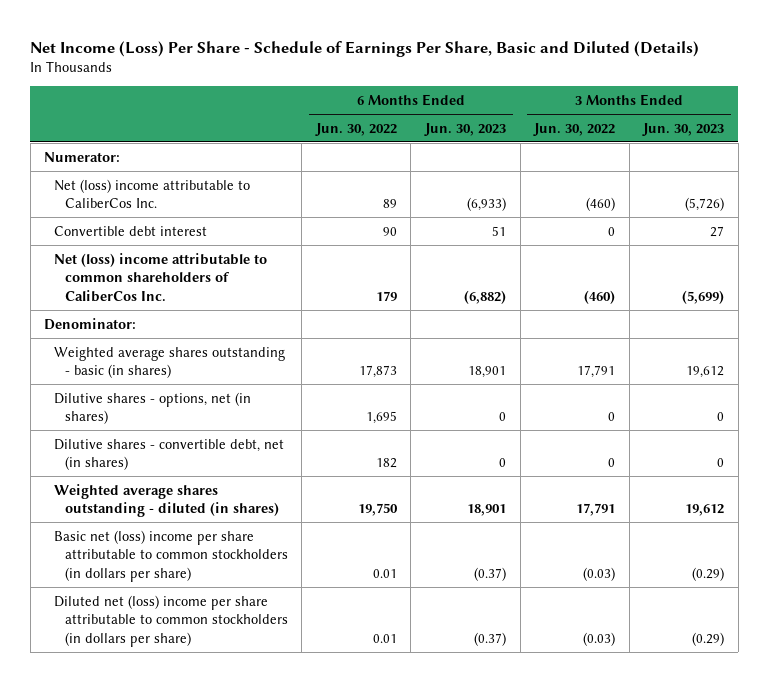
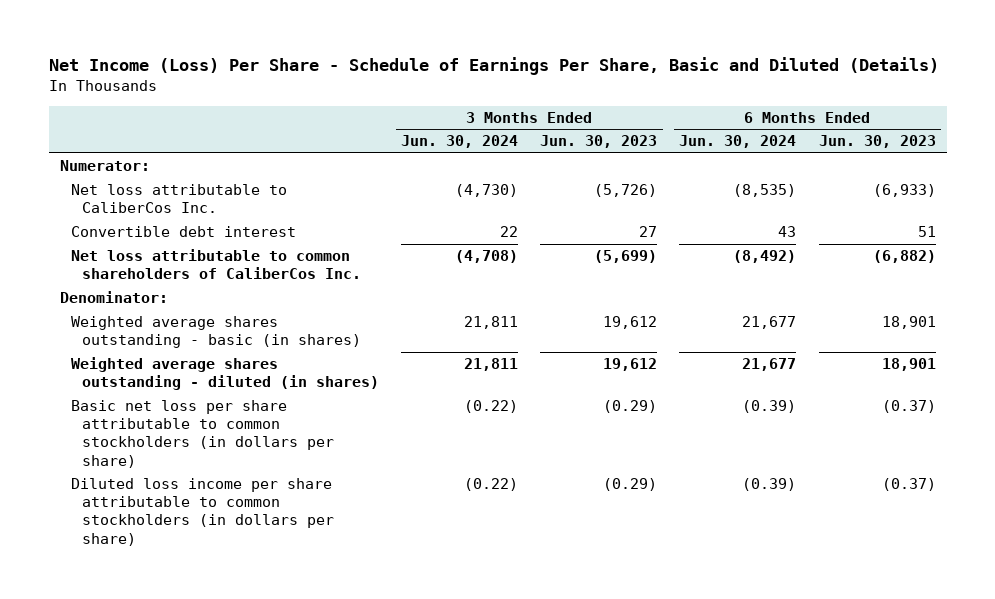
- | 6 Months Ended Jun. 30, 2022 | 6 Months Ended Jun. 30, 2023 | 3 Months Ended Jun. 30, 2022 | 3 Months Ended Jun. 30, 2023
+ | 3 Months Ended Jun. 30, 2024 | 3 Months Ended Jun. 30, 2023 | 6 Months Ended Jun. 30, 2024 | 6 Months Ended Jun. 30, 2023
- Net (loss) income attributable to CaliberCos Inc. | 89 | (6,933) | (460) | (5,726)
+ Net loss attributable to CaliberCos Inc. | (4,730) | (5,726) | (8,535) | (6,933)
- Net (loss) income attributable to common shareholders of CaliberCos Inc. | 179 | (6,882) | (460) | (5,699)
+ Net loss attributable to common shareholders of CaliberCos Inc. | (4,708) | (5,699) | (8,492) | (6,882)
- Dilutive shares - options, net (in shares) | 1,695 | 0 | 0 | 0
- Dilutive shares - convertible debt, net (in shares) | 182 | 0 | 0 | 0
- Basic net (loss) income per share attributable to common stockholders (in dollars per share) | 0.01 | (0.37) | (0.03) | (0.29)
- Diluted net (loss) income per share attributable to common stockholders (in dollars per share) | 0.01 | (0.37) | (0.03) | (0.29)
+ Basic net loss per share attributable to common stockholders (in dollars per share) | (0.22) | (0.29) | (0.39) | (0.37)
+ Diluted loss income per share attributable to common stockholders (in dollars per share) | (0.22) | (0.29) | (0.39) | (0.37)

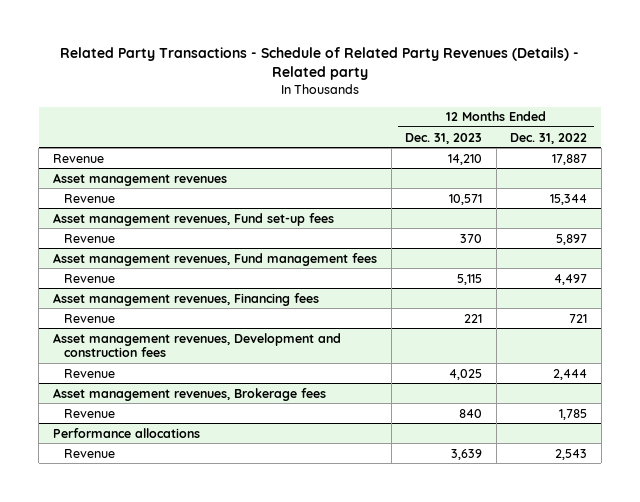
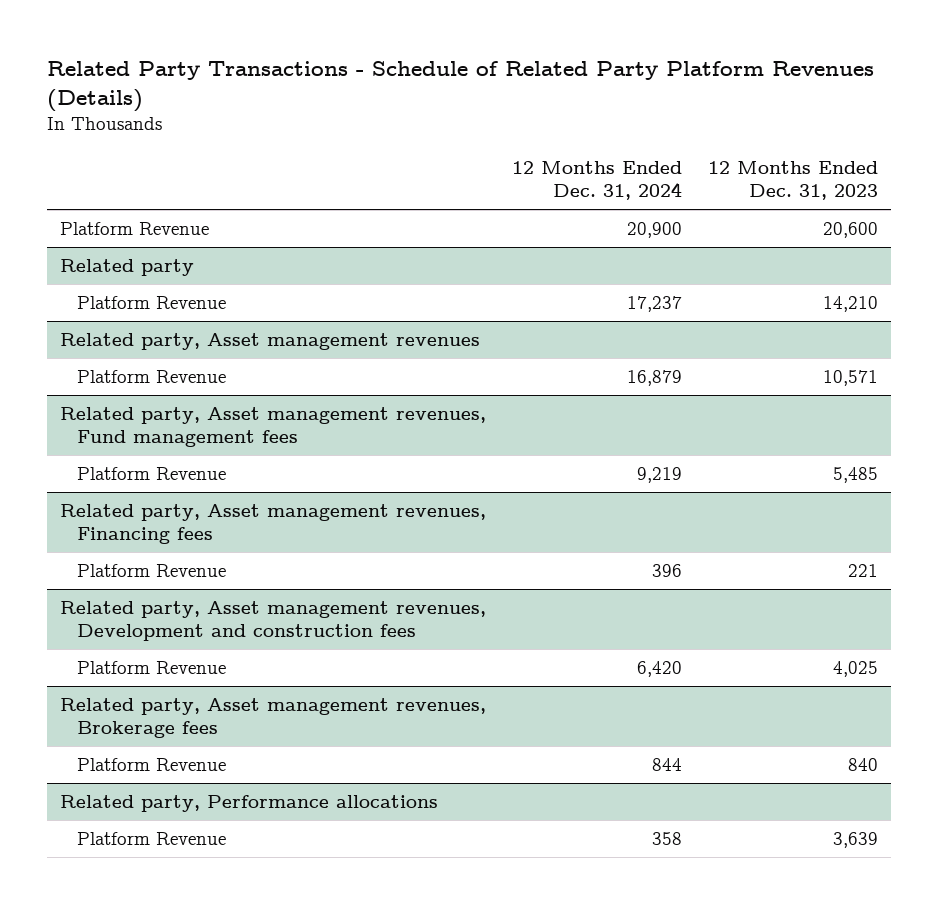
- Related Party Transactions - Schedule of Related Party Revenues (Details) - Related party
+ Related Party Transactions - Schedule of Related Party Platform Revenues (Details)
- | 12 Months Ended Dec. 31, 2023 | 12 Months Ended Dec. 31, 2022
+ | 12 Months Ended Dec. 31, 2024 | 12 Months Ended Dec. 31, 2023
- Revenue | 14,210 | 17,887
- Asset management revenues
- Revenue | 10,571 | 15,344
- Asset management revenues, Fund set-up fees
- Revenue | 370 | 5,897
- Asset management revenues, Fund management fees
- Revenue | 5,115 | 4,497
- Asset management revenues, Financing fees
- Revenue | 221 | 721
- Asset management revenues, Development and construction fees
- Revenue | 4,025 | 2,444
- Asset management revenues, Brokerage fees
- Revenue | 840 | 1,785
- Performance allocations
- Revenue | 3,639 | 2,543
+ Platform Revenue | 20,900 | 20,600
+ Related party
+ Platform Revenue | 17,237 | 14,210
+ Related party, Asset management revenues
+ Platform Revenue | 16,879 | 10,571
+ Related party, Asset management revenues, Fund management fees
+ Platform Revenue | 9,219 | 5,485
+ Related party, Asset management revenues, Financing fees
+ Platform Revenue | 396 | 221
+ Related party, Asset management revenues, Development and construction fees
+ Platform Revenue | 6,420 | 4,025
+ Related party, Asset management revenues, Brokerage fees
+ Platform Revenue | 844 | 840
+ Related party, Performance allocations
+ Platform Revenue | 358 | 3,639

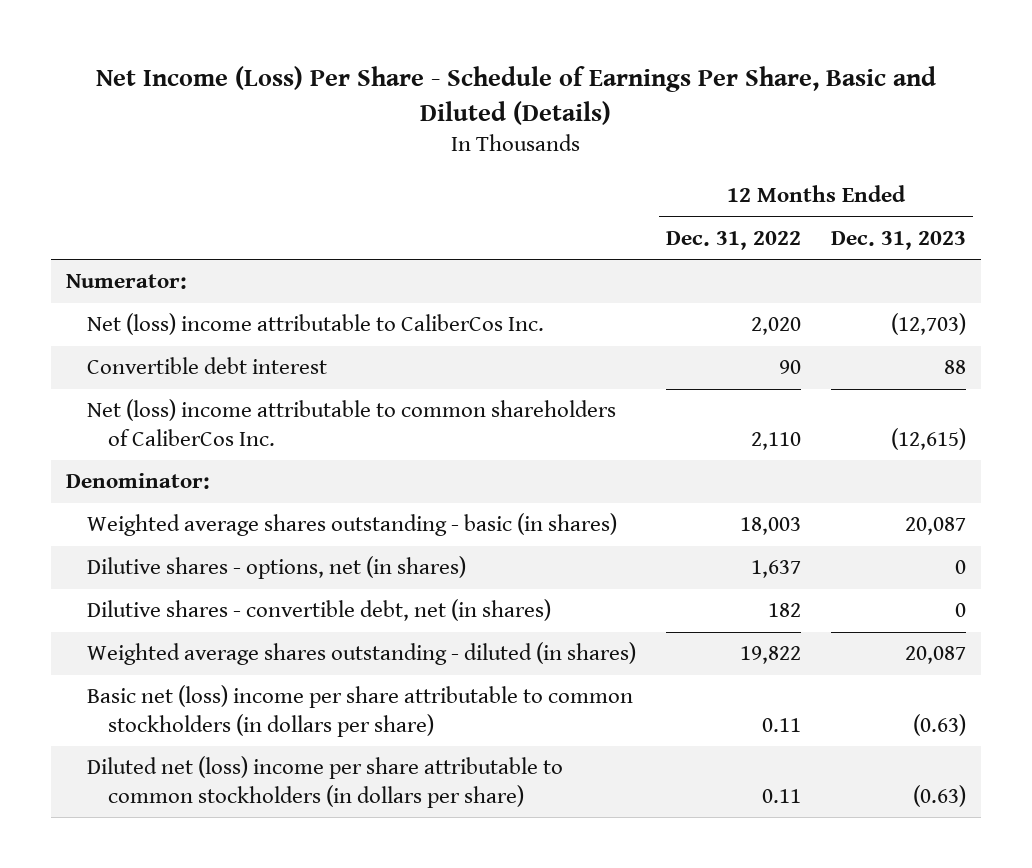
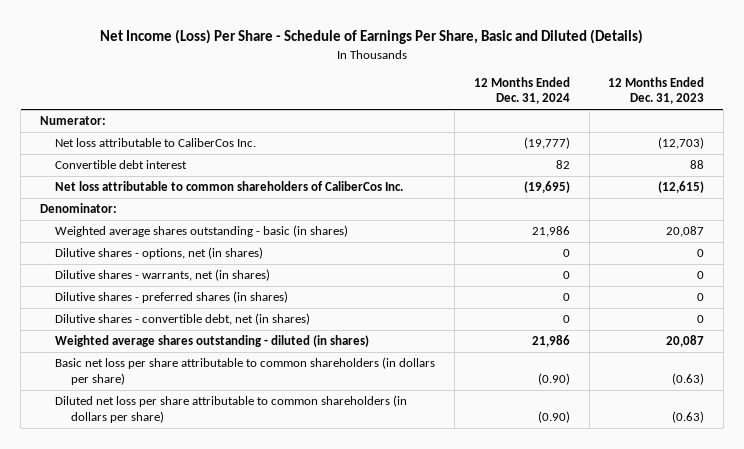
- | 12 Months Ended Dec. 31, 2022 | 12 Months Ended Dec. 31, 2023
+ | 12 Months Ended Dec. 31, 2024 | 12 Months Ended Dec. 31, 2023
- Net (loss) income attributable to CaliberCos Inc. | 2,020 | (12,703)
+ Net loss attributable to CaliberCos Inc. | (19,777) | (12,703)
- Net (loss) income attributable to common shareholders of CaliberCos Inc. | 2,110 | (12,615)
+ Net loss attributable to common shareholders of CaliberCos Inc. | (19,695) | (12,615)
+ Dilutive shares - warrants, net (in shares) | 0 | 0
+ Dilutive shares - preferred shares (in shares) | 0 | 0
- Basic net (loss) income per share attributable to common stockholders (in dollars per share) | 0.11 | (0.63)
- Diluted net (loss) income per share attributable to common stockholders (in dollars per share) | 0.11 | (0.63)
+ Basic net loss per share attributable to common shareholders (in dollars per share) | (0.90) | (0.63)
+ Diluted net loss per share attributable to common shareholders (in dollars per share) | (0.90) | (0.63)

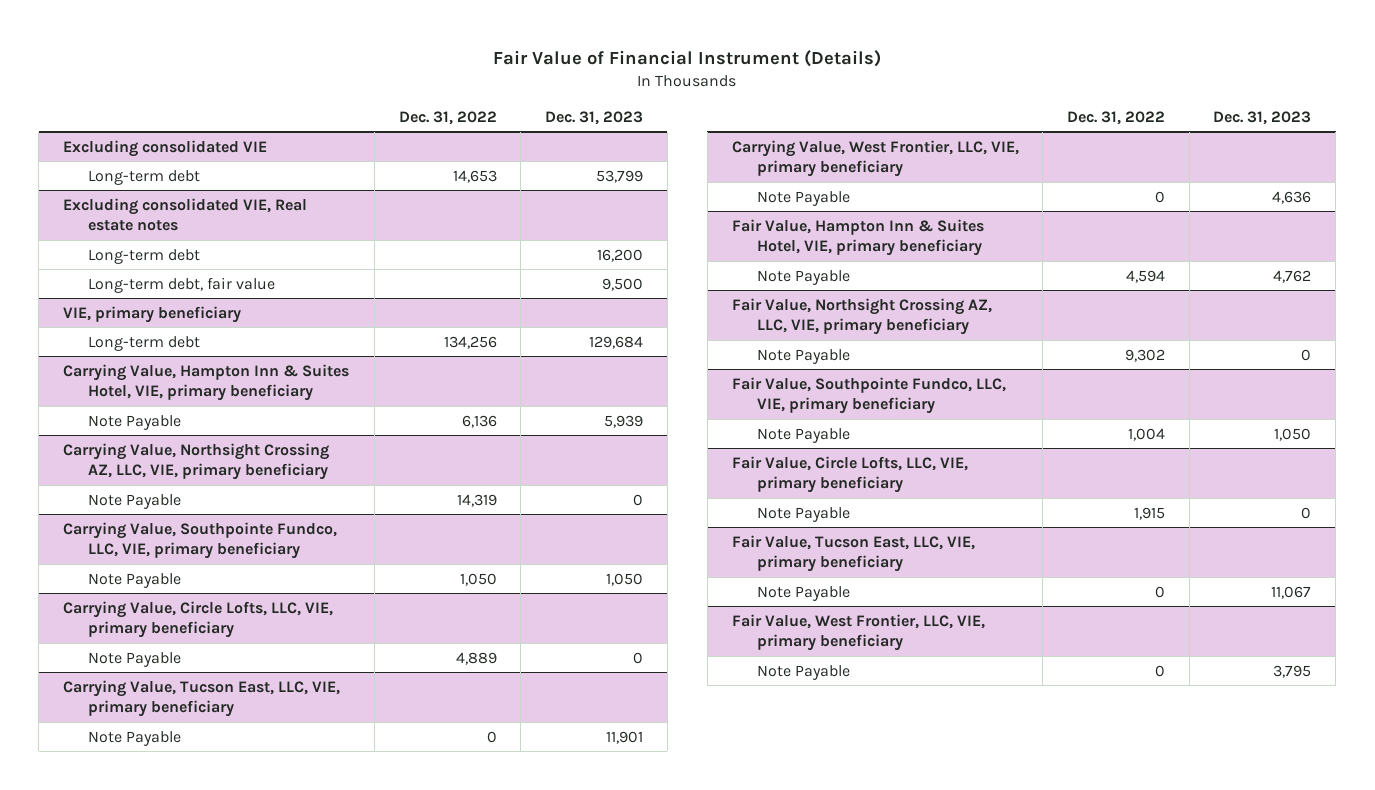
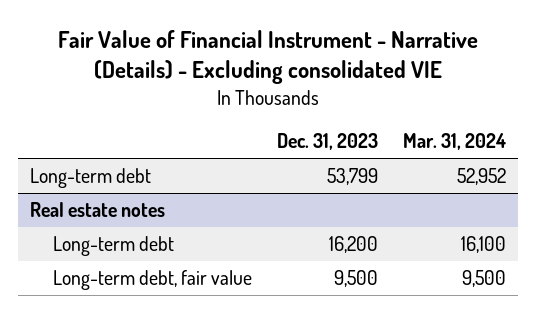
- Fair Value of Financial Instrument (Details)
+ Fair Value of Financial Instrument - Narrative (Details) - Excluding consolidated VIE
- | Dec. 31, 2022 | Dec. 31, 2023
+ | Dec. 31, 2023 | Mar. 31, 2024
- Excluding consolidated VIE
- Excluding consolidated VIE, Real estate notes
+ Real estate notes
- VIE, primary beneficiary
- Long-term debt | 134,256 | 129,684
- Carrying Value, Hampton Inn & Suites Hotel, VIE, primary beneficiary
- Note Payable | 6,136 | 5,939
- Carrying Value, Northsight Crossing AZ, LLC, VIE, primary beneficiary
- Note Payable | 14,319 | 0
- Carrying Value, Southpointe Fundco, LLC, VIE, primary beneficiary
- Note Payable | 1,050 | 1,050
- Carrying Value, Circle Lofts, LLC, VIE, primary beneficiary
- Note Payable | 4,889 | 0
- Carrying Value, Tucson East, LLC, VIE, primary beneficiary
- Note Payable | 0 | 11,901
- Carrying Value, West Frontier, LLC, VIE, primary beneficiary
- Note Payable | 0 | 4,636
- Fair Value, Hampton Inn & Suites Hotel, VIE, primary beneficiary
- Note Payable | 4,594 | 4,762
- Fair Value, Northsight Crossing AZ, LLC, VIE, primary beneficiary
- Note Payable | 9,302 | 0
- Fair Value, Southpointe Fundco, LLC, VIE, primary beneficiary
- Note Payable | 1,004 | 1,050
- Fair Value, Circle Lofts, LLC, VIE, primary beneficiary
- Note Payable | 1,915 | 0
- Fair Value, Tucson East, LLC, VIE, primary beneficiary
- Note Payable | 0 | 11,067
- Fair Value, West Frontier, LLC, VIE, primary beneficiary
- Note Payable | 0 | 3,795

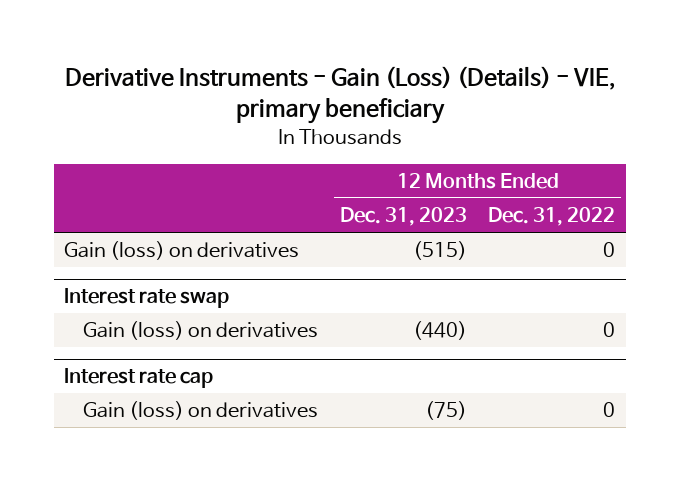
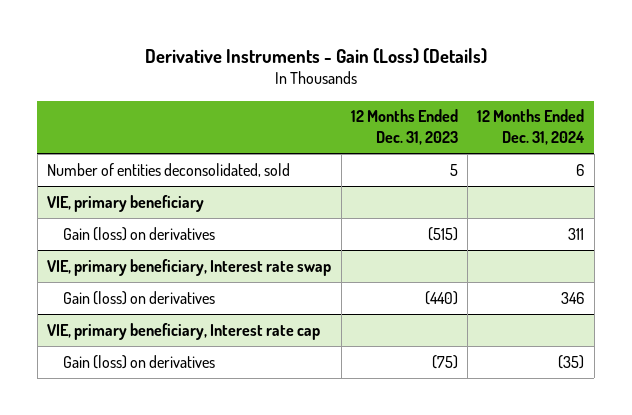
- Derivative Instruments - Gain (Loss) (Details) - VIE, primary beneficiary
+ Derivative Instruments - Gain (Loss) (Details)
- | 12 Months Ended Dec. 31, 2023 | 12 Months Ended Dec. 31, 2022
+ | 12 Months Ended Dec. 31, 2023 | 12 Months Ended Dec. 31, 2024
+ Number of entities deconsolidated, sold | 5 | 6
+ VIE, primary beneficiary
- Interest rate swap
+ VIE, primary beneficiary, Interest rate swap
- Interest rate cap
+ VIE, primary beneficiary, Interest rate cap

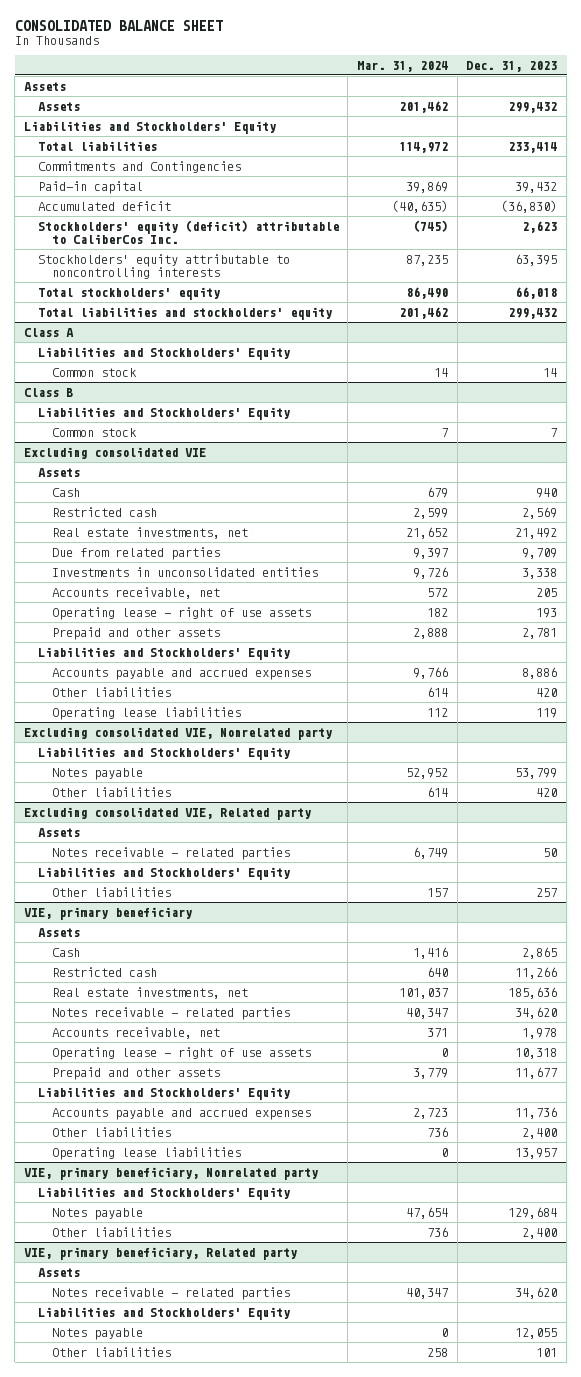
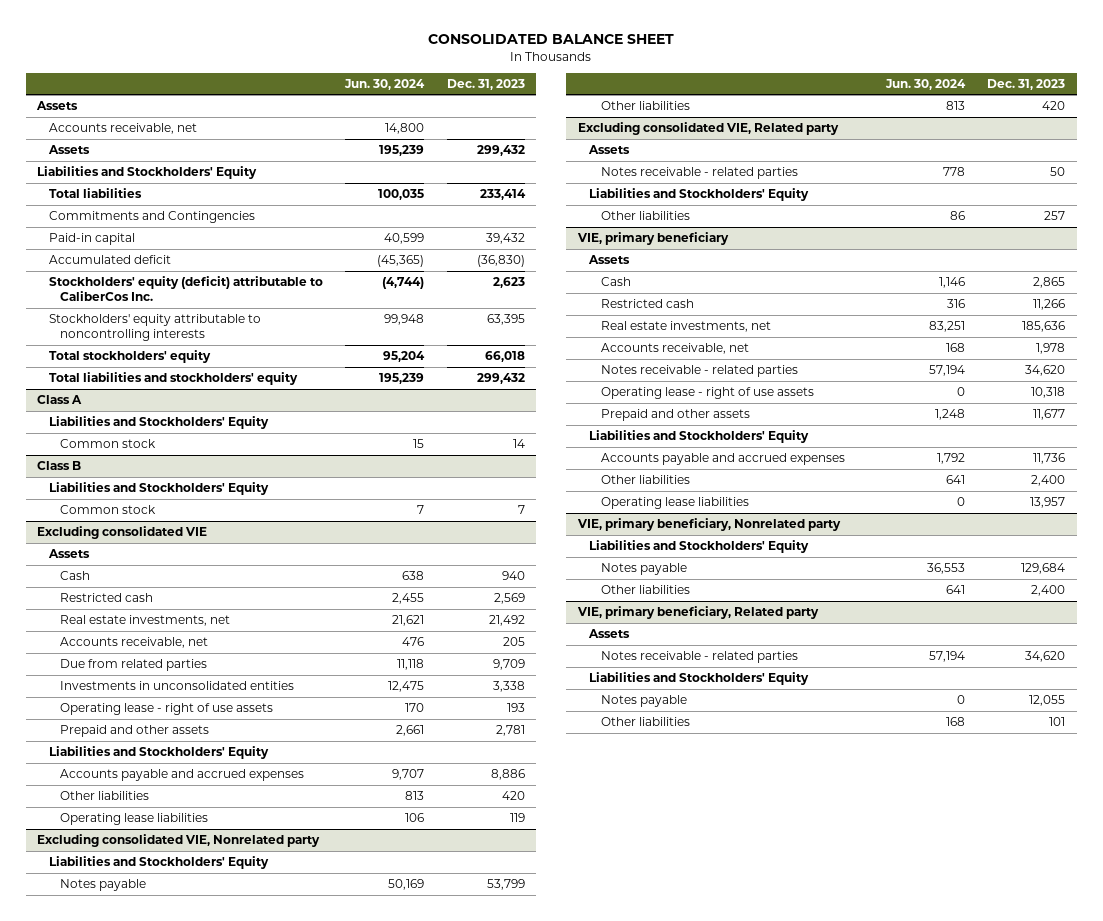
- | Mar. 31, 2024 | Dec. 31, 2023
+ | Jun. 30, 2024 | Dec. 31, 2023
+ Accounts receivable, net | 14,800 |
@ Excluding consolidated VIE
moved up: Accounts receivable, net | 476 | 205
@ VIE, primary beneficiary
moved down: Notes receivable - related parties | 57,194 | 34,620

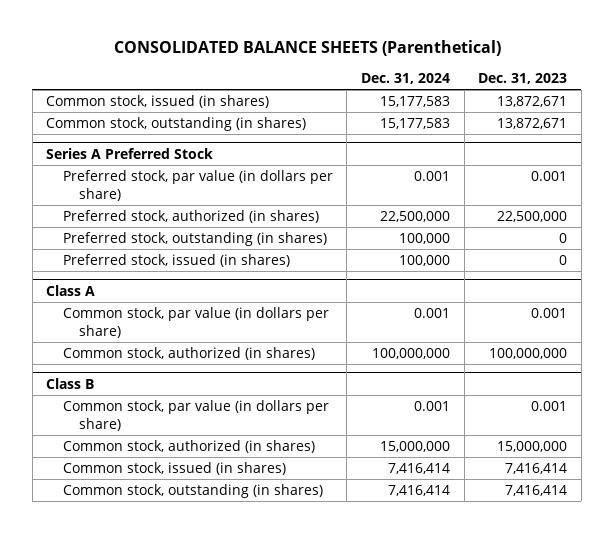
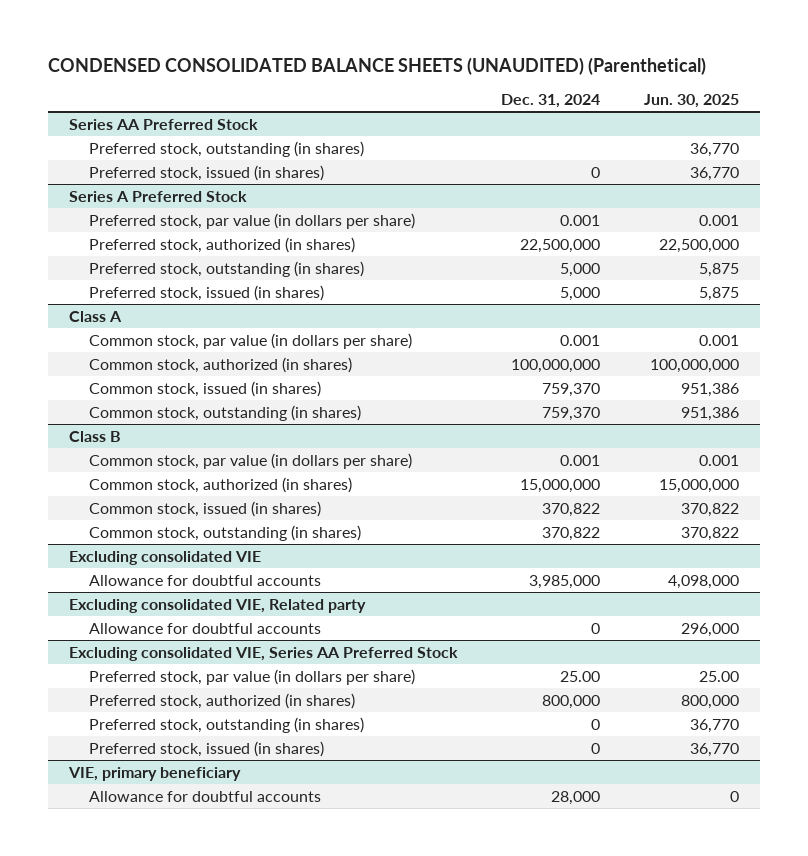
- CONSOLIDATED BALANCE SHEETS (Parenthetical)
+ CONDENSED CONSOLIDATED BALANCE SHEETS (UNAUDITED) (Parenthetical)
- | Dec. 31, 2024 | Dec. 31, 2023
+ | Dec. 31, 2024 | Jun. 30, 2025
- Common stock, issued (in shares) | 15,177,583 | 13,872,671
- Common stock, outstanding (in shares) | 15,177,583 | 13,872,671
+ Series AA Preferred Stock
+ Preferred stock, outstanding (in shares) | | 36,770
+ Preferred stock, issued (in shares) | 0 | 36,770
@ Series A Preferred Stock
- Preferred stock, outstanding (in shares) | 100,000 | 0
- Preferred stock, issued (in shares) | 100,000 | 0
+ Preferred stock, outstanding (in shares) | 5,000 | 5,875
+ Preferred stock, issued (in shares) | 5,000 | 5,875
@ Class A
+ Common stock, issued (in shares) | 759,370 | 951,386
+ Common stock, outstanding (in shares) | 759,370 | 951,386
@ Class B
- Common stock, issued (in shares) | 7,416,414 | 7,416,414
- Common stock, outstanding (in shares) | 7,416,414 | 7,416,414
+ Common stock, issued (in shares) | 370,822 | 370,822
+ Common stock, outstanding (in shares) | 370,822 | 370,822
+ Excluding consolidated VIE
+ Allowance for doubtful accounts | 3,985,000 | 4,098,000
+ Excluding consolidated VIE, Related party
+ Allowance for doubtful accounts | 0 | 296,000
+ Excluding consolidated VIE, Series AA Preferred Stock
+ Preferred stock, par value (in dollars per share) | 25.00 | 25.00
+ Preferred stock, authorized (in shares) | 800,000 | 800,000
+ Preferred stock, outstanding (in shares) | 0 | 36,770
+ Preferred stock, issued (in shares) | 0 | 36,770
+ VIE, primary beneficiary
+ Allowance for doubtful accounts | 28,000 | 0

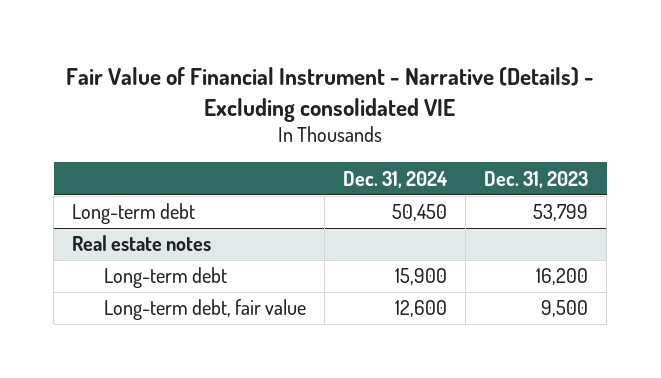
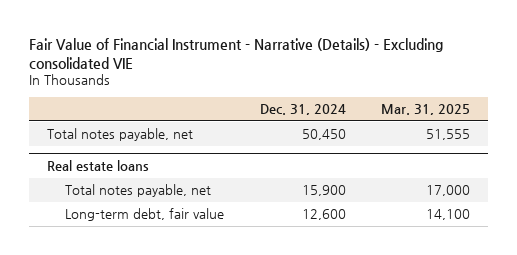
- | Dec. 31, 2024 | Dec. 31, 2023
+ | Dec. 31, 2024 | Mar. 31, 2025
- Long-term debt | 50,450 | 53,799
- Real estate notes
- Long-term debt | 15,900 | 16,200
+ Total notes payable, net | 50,450 | 51,555
+ Real estate loans
+ Total notes payable, net | 15,900 | 17,000

